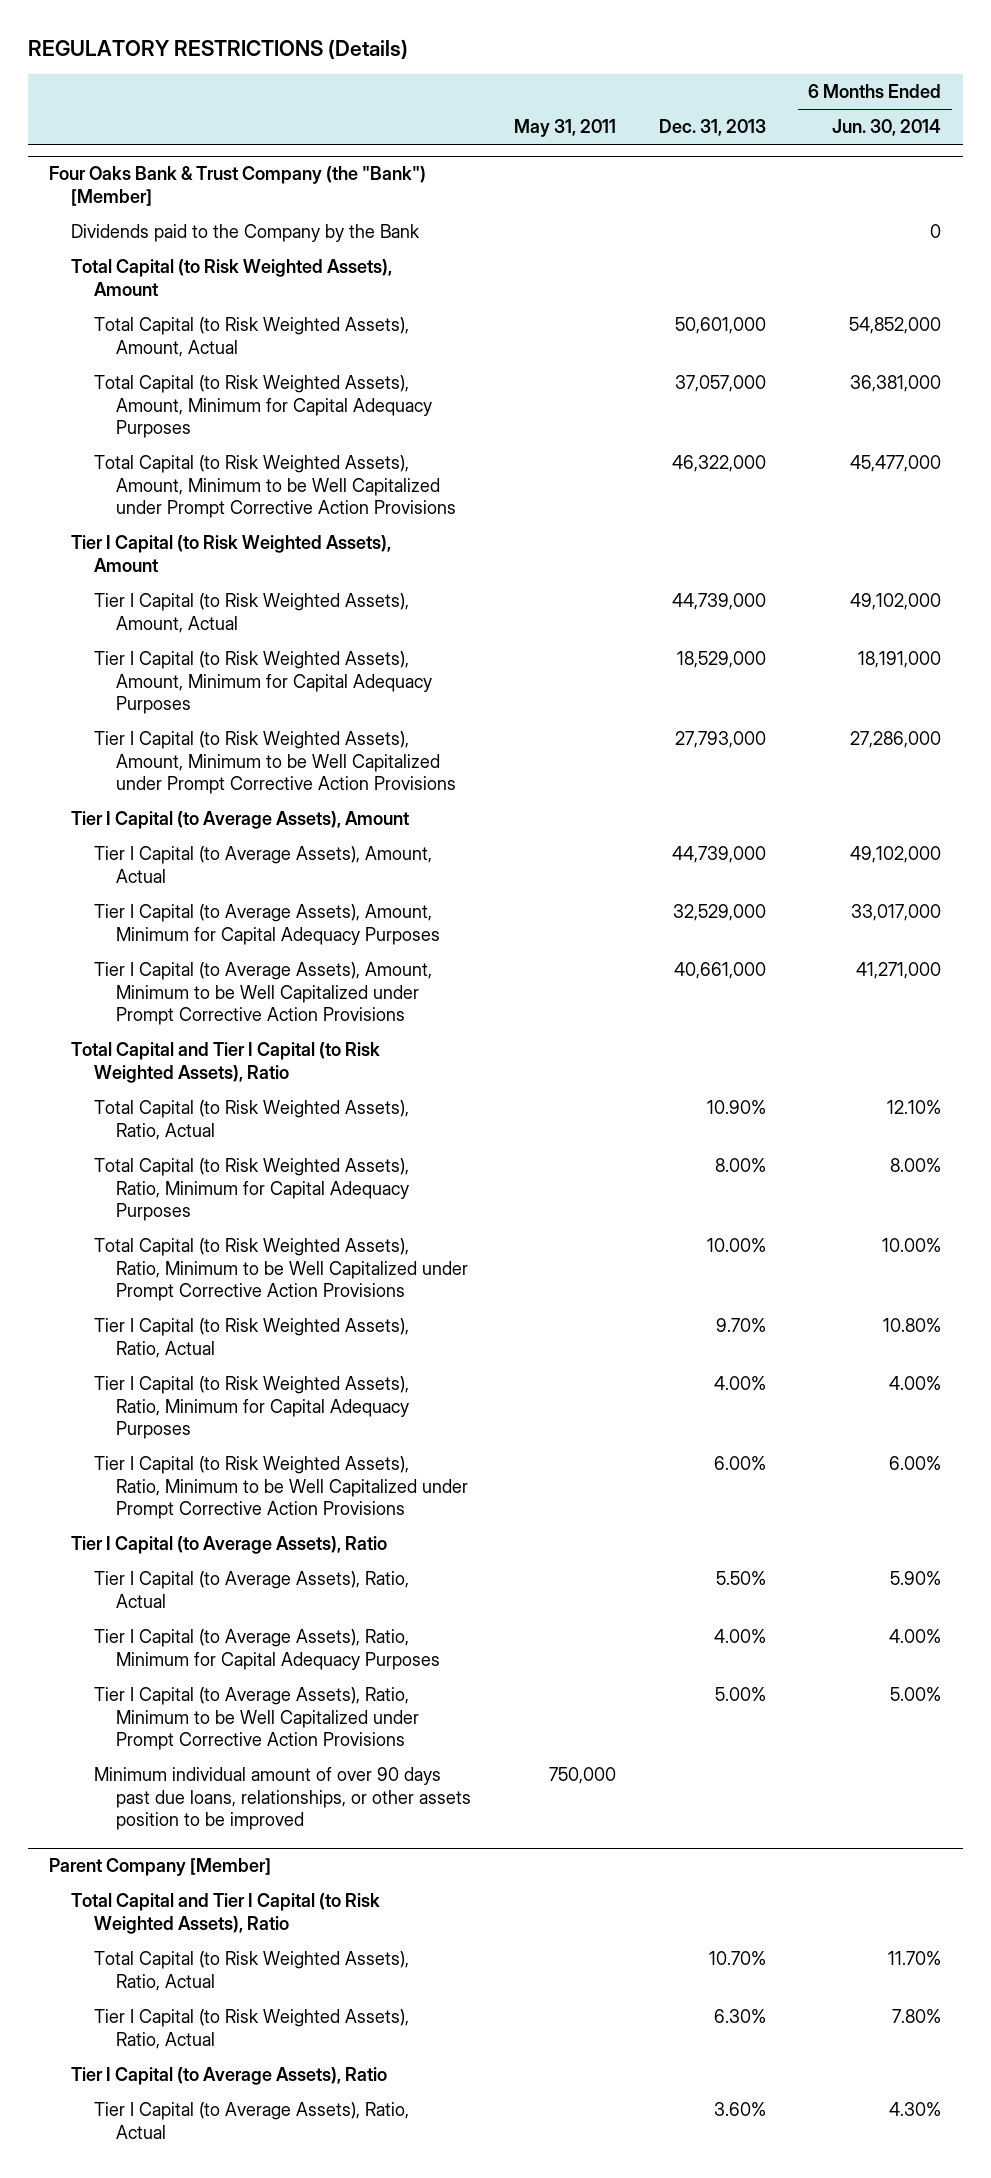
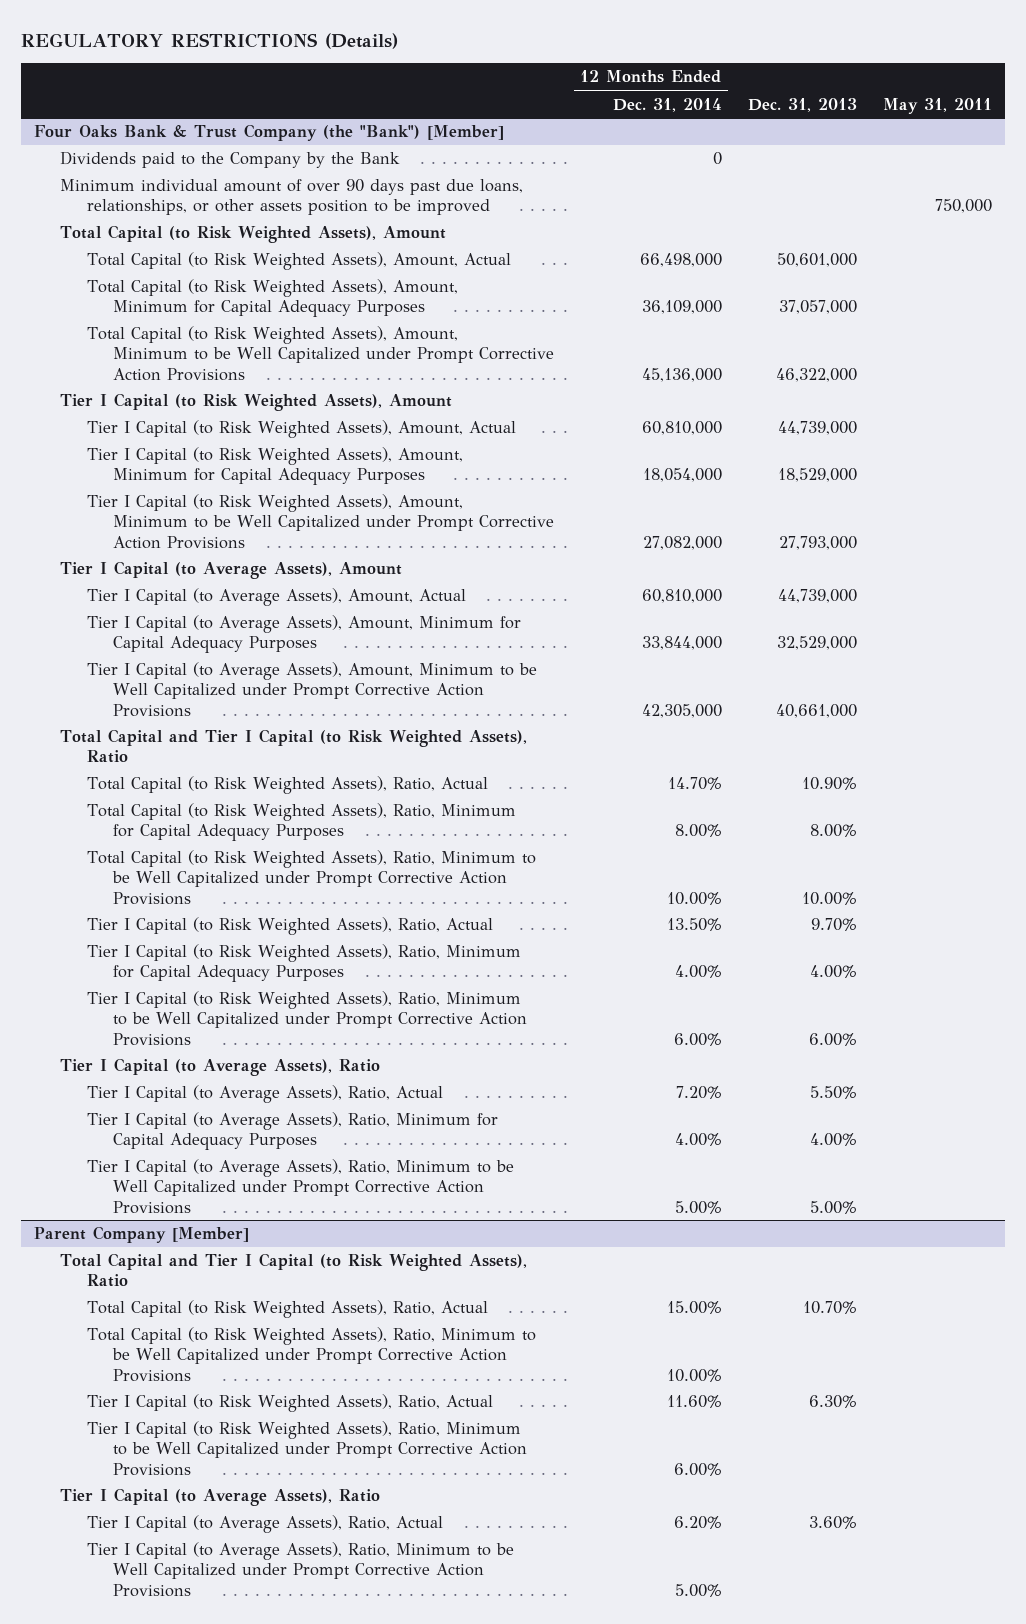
- | May 31, 2011 | Dec. 31, 2013 | 6 Months Ended Jun. 30, 2014
+ | 12 Months Ended Dec. 31, 2014 | Dec. 31, 2013 | May 31, 2011
@ Four Oaks Bank & Trust Company (the "Bank") [Member]
moved up: Minimum individual amount of over 90 days past due loans, relationships, or other assets position to be improved | | | 750,000
@ Parent Company [Member]
+ Total Capital (to Risk Weighted Assets), Ratio, Minimum to be Well Capitalized under Prompt Corrective Action Provisions | 10.00% | |
+ Tier I Capital (to Risk Weighted Assets), Ratio, Minimum to be Well Capitalized under Prompt Corrective Action Provisions | 6.00% | |
+ Tier I Capital (to Average Assets), Ratio, Minimum to be Well Capitalized under Prompt Corrective Action Provisions | 5.00% | |

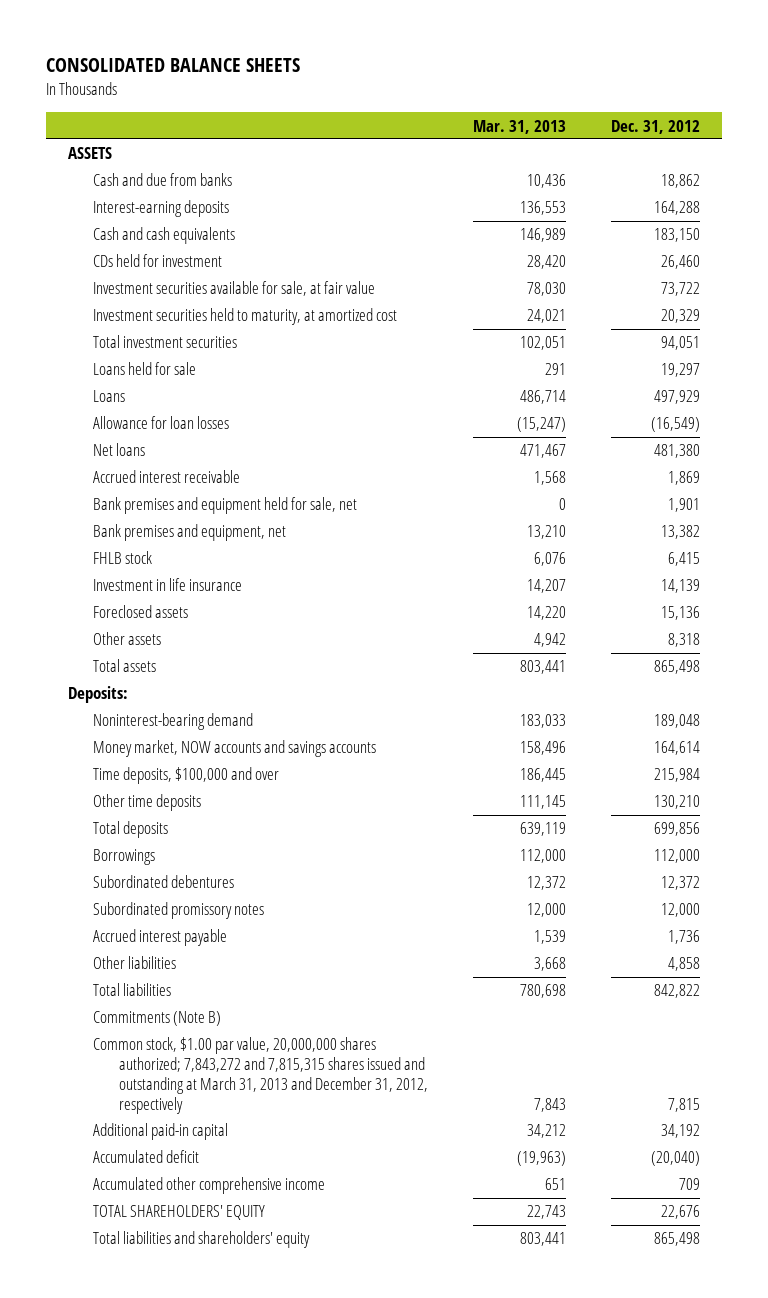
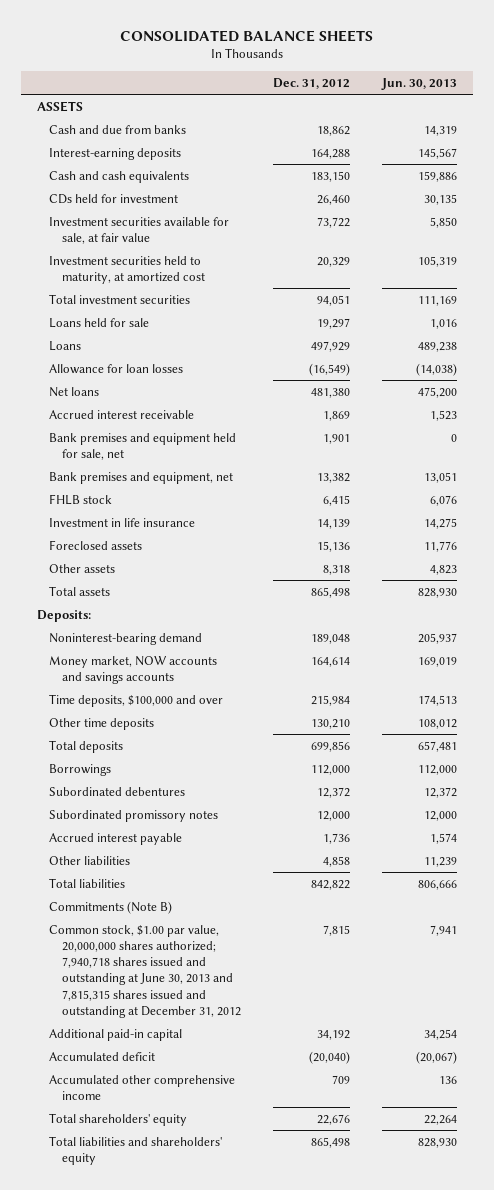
- | Mar. 31, 2013 | Dec. 31, 2012
+ | Dec. 31, 2012 | Jun. 30, 2013
- Common stock, $1.00 par value, 20,000,000 shares authorized; 7,843,272 and 7,815,315 shares issued and outstanding at March 31, 2013 and December 31, 2012, respectively | 7,843 | 7,815
+ Common stock, $1.00 par value, 20,000,000 shares authorized; 7,940,718 shares issued and outstanding at June 30, 2013 and 7,815,315 shares issued and outstanding at December 31, 2012 | 7,815 | 7,941
- TOTAL SHAREHOLDERS' EQUITY | 22,743 | 22,676
+ Total shareholders' equity | 22,676 | 22,264

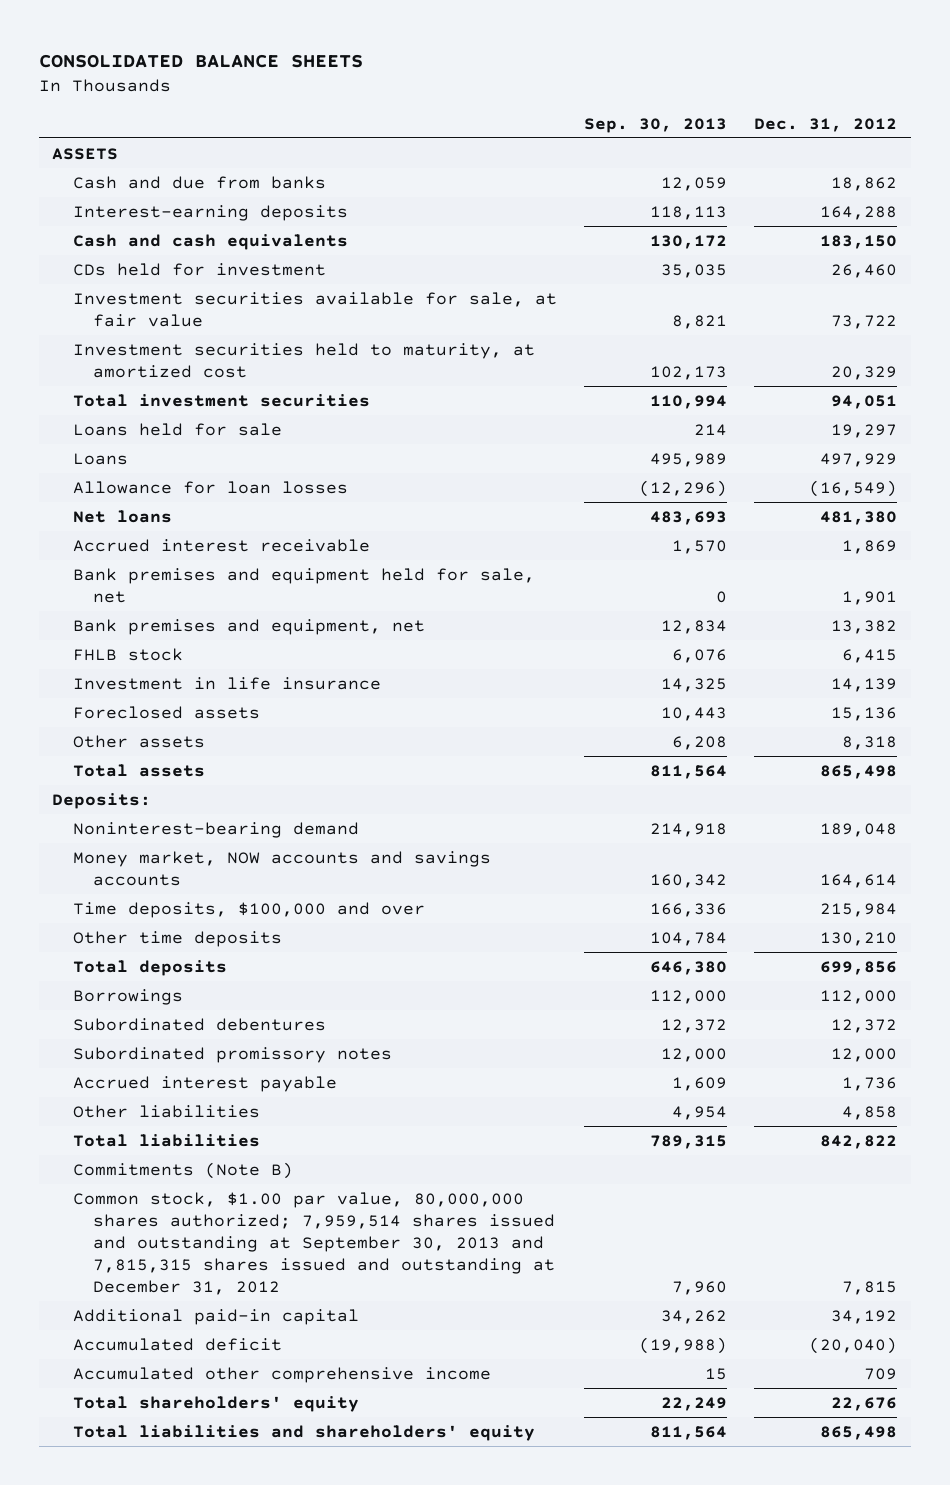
- | Dec. 31, 2012 | Jun. 30, 2013
+ | Sep. 30, 2013 | Dec. 31, 2012
- Common stock, $1.00 par value, 20,000,000 shares authorized; 7,940,718 shares issued and outstanding at June 30, 2013 and 7,815,315 shares issued and outstanding at December 31, 2012 | 7,815 | 7,941
+ Common stock, $1.00 par value, 80,000,000 shares authorized; 7,959,514 shares issued and outstanding at September 30, 2013 and 7,815,315 shares issued and outstanding at December 31, 2012 | 7,960 | 7,815

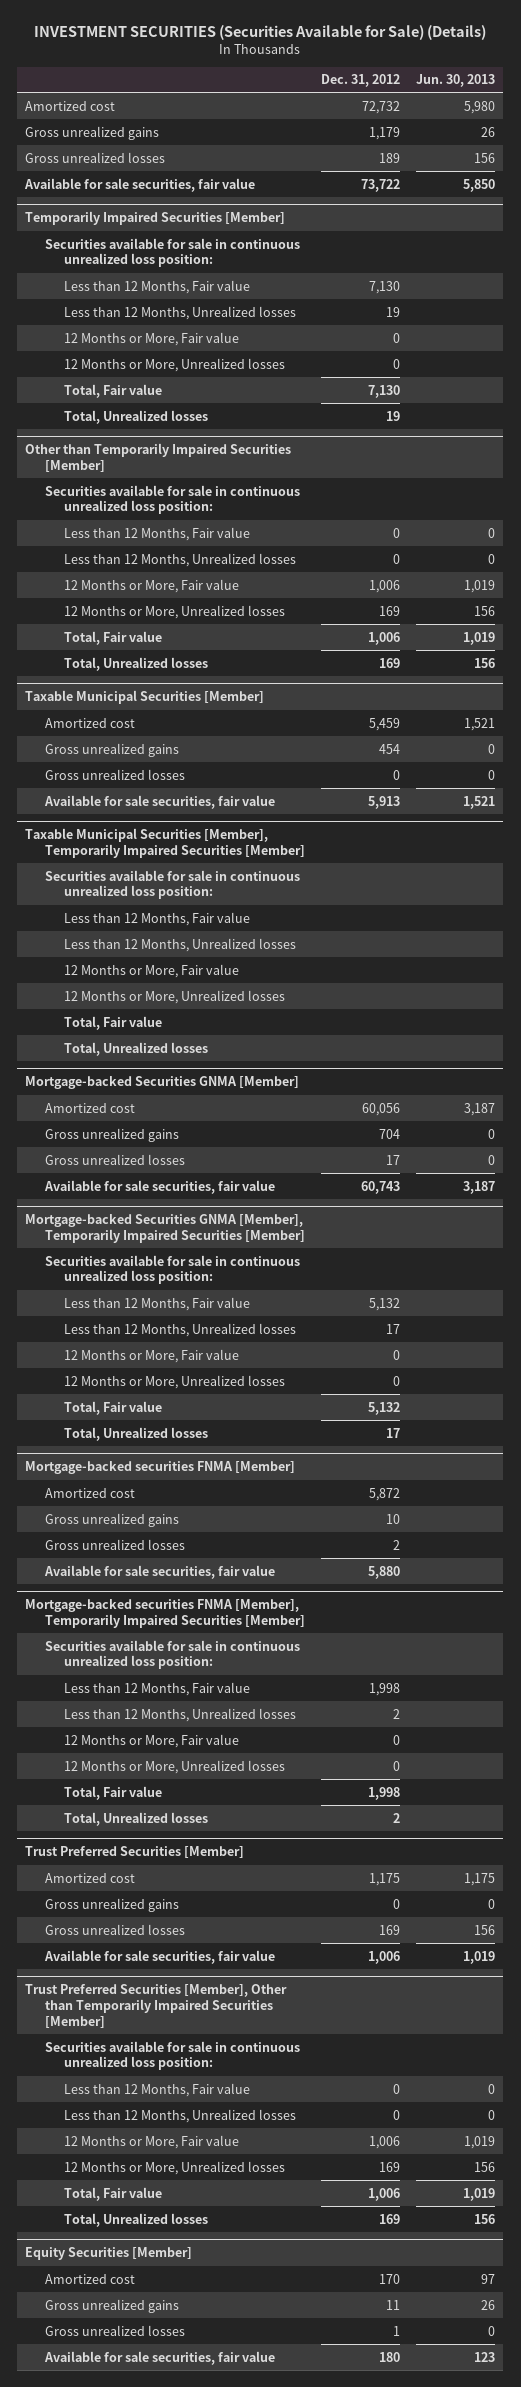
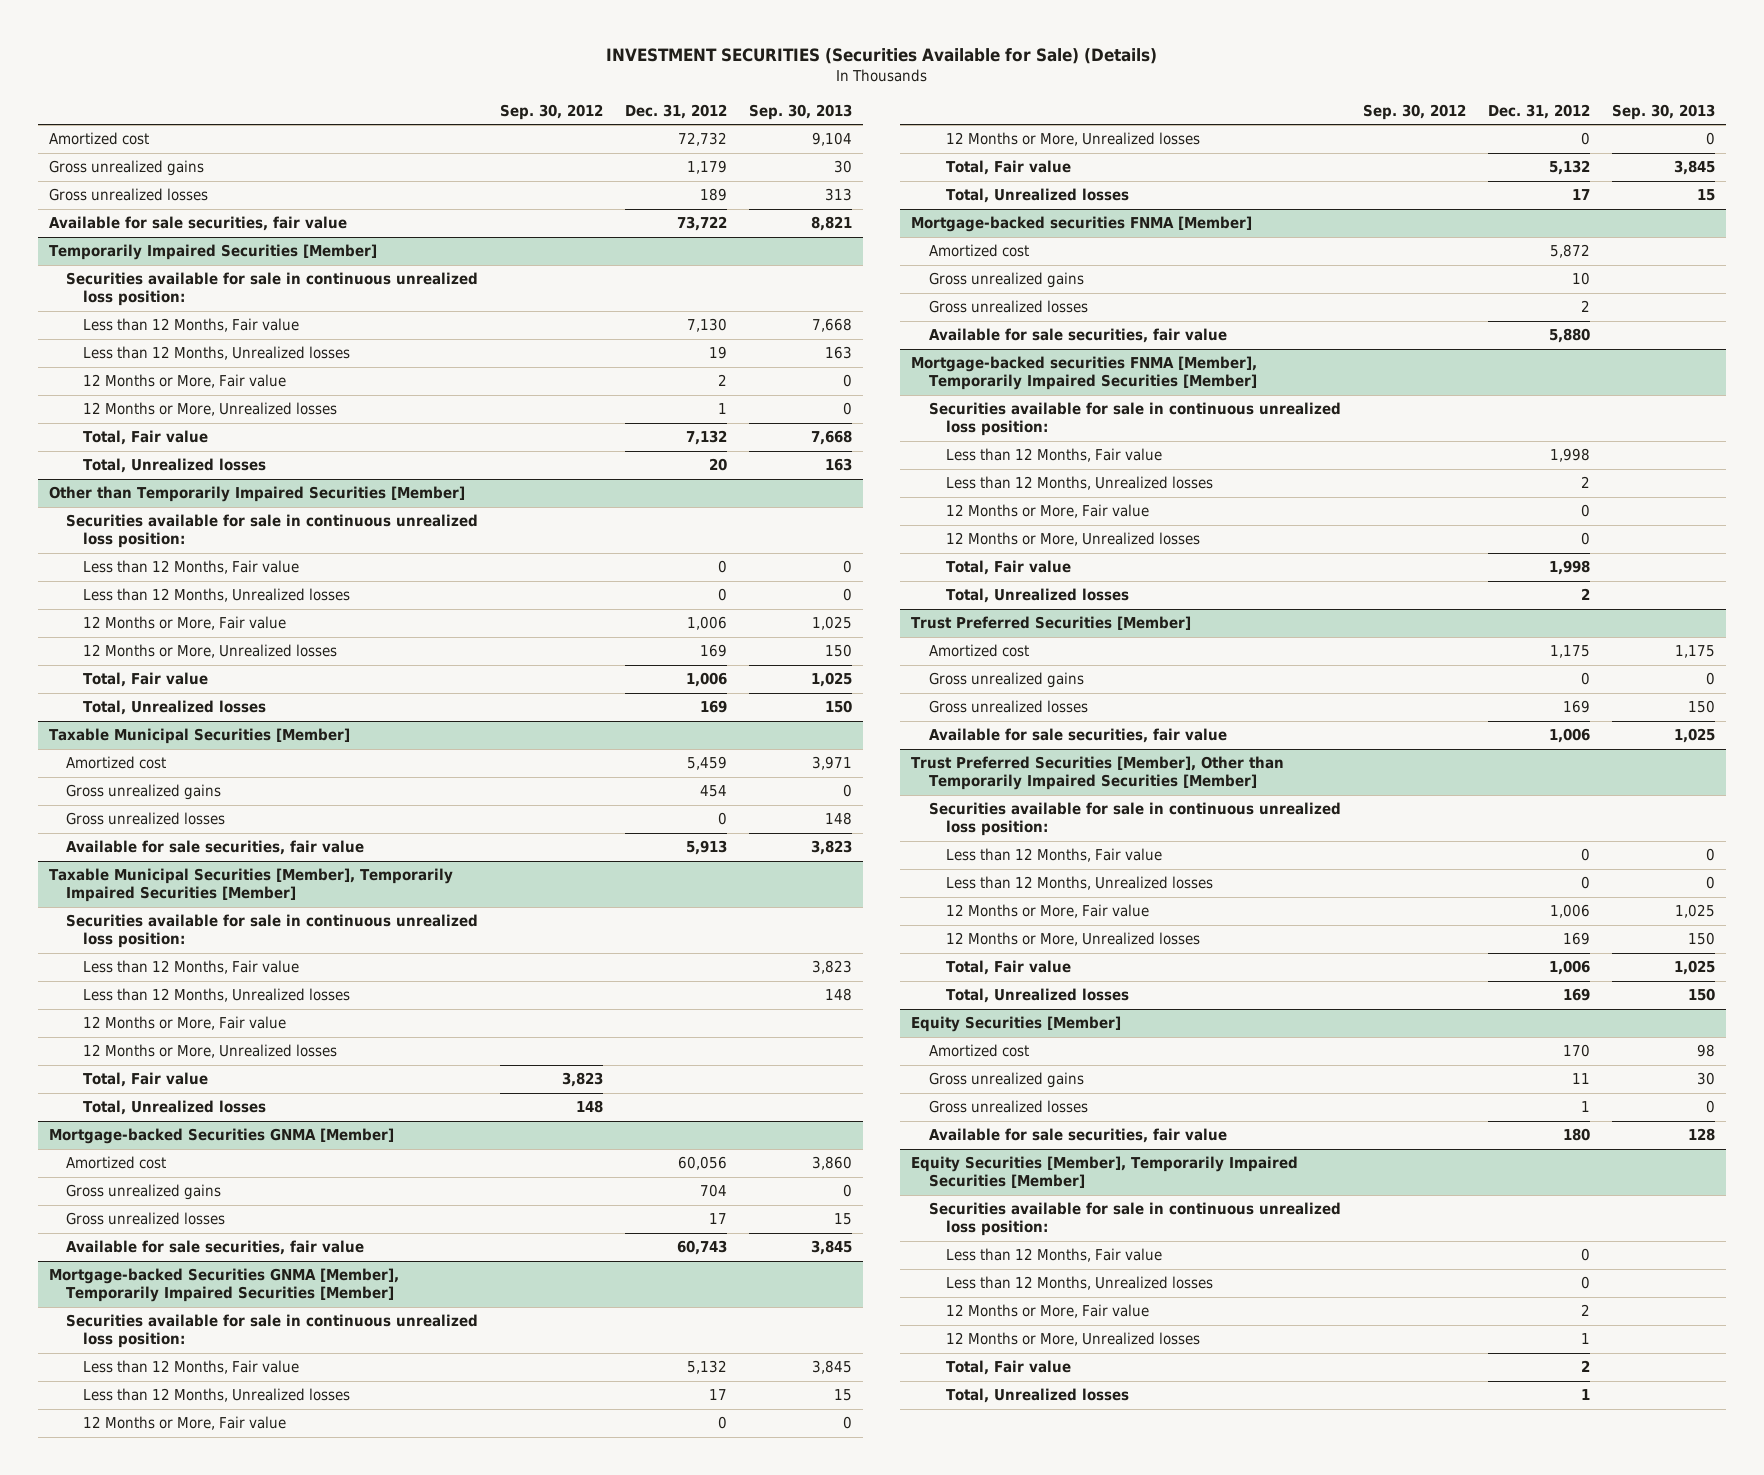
- | Dec. 31, 2012 | Jun. 30, 2013
+ | Sep. 30, 2012 | Dec. 31, 2012 | Sep. 30, 2013
@ Temporarily Impaired Securities [Member]
- 12 Months or More, Fair value | 0 |
- 12 Months or More, Unrealized losses | 0 |
- Total, Fair value | 7,130 |
- Total, Unrealized losses | 19 |
+ 12 Months or More, Fair value | | 2 | 0
+ 12 Months or More, Unrealized losses | | 1 | 0
+ Total, Fair value | | 7,132 | 7,668
+ Total, Unrealized losses | | 20 | 163
+ Equity Securities [Member], Temporarily Impaired Securities [Member]
+ Securities available for sale in continuous unrealized loss position:
+ Less than 12 Months, Fair value | | 0 |
+ Less than 12 Months, Unrealized losses | | 0 |
+ 12 Months or More, Fair value | | 2 |
+ 12 Months or More, Unrealized losses | | 1 |
+ Total, Fair value | | 2 |
+ Total, Unrealized losses | | 1 |

